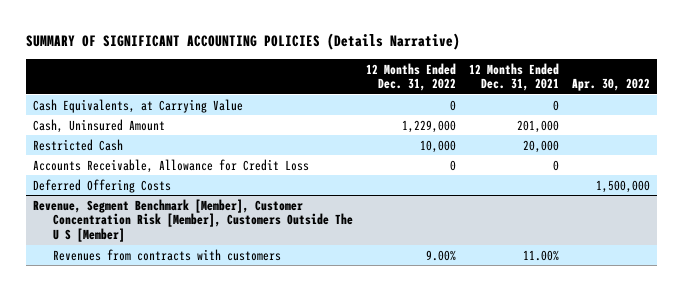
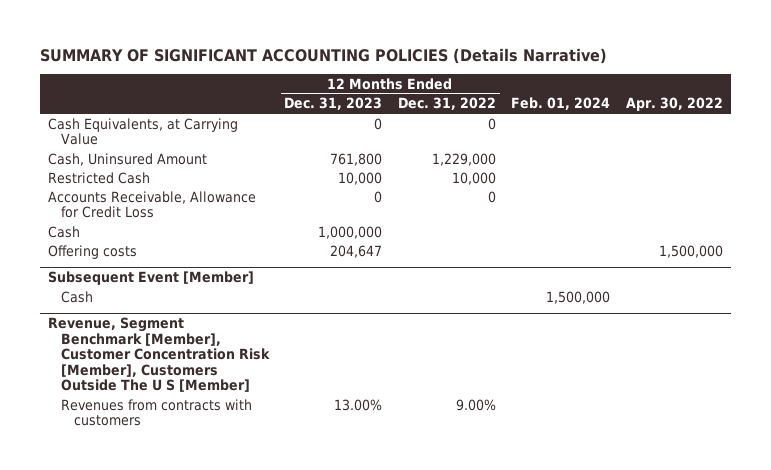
- | 12 Months Ended Dec. 31, 2022 | 12 Months Ended Dec. 31, 2021 | Apr. 30, 2022
+ | 12 Months Ended Dec. 31, 2023 | 12 Months Ended Dec. 31, 2022 | Feb. 01, 2024 | Apr. 30, 2022
- Deferred Offering Costs | | | 1,500,000
+ Cash | 1,000,000 | | |
+ Offering costs | 204,647 | | | 1,500,000
+ Subsequent Event [Member]
+ Cash | | | 1,500,000 |

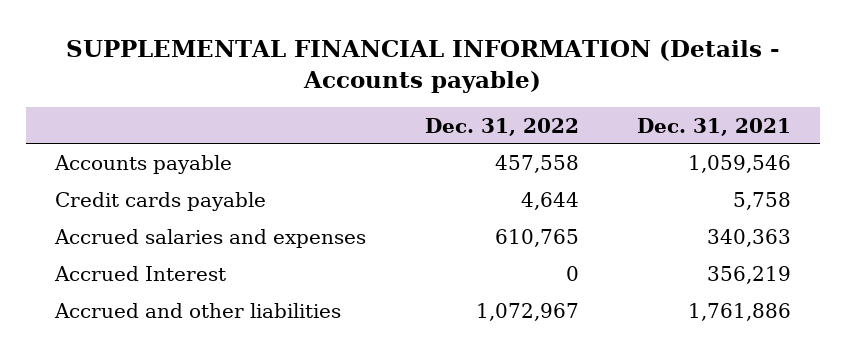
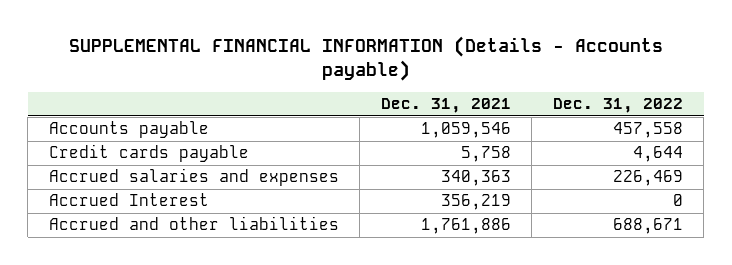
- | Dec. 31, 2022 | Dec. 31, 2021
+ | Dec. 31, 2021 | Dec. 31, 2022
- Accrued salaries and expenses | 610,765 | 340,363
+ Accrued salaries and expenses | 340,363 | 226,469
- Accrued and other liabilities | 1,072,967 | 1,761,886
+ Accrued and other liabilities | 1,761,886 | 688,671

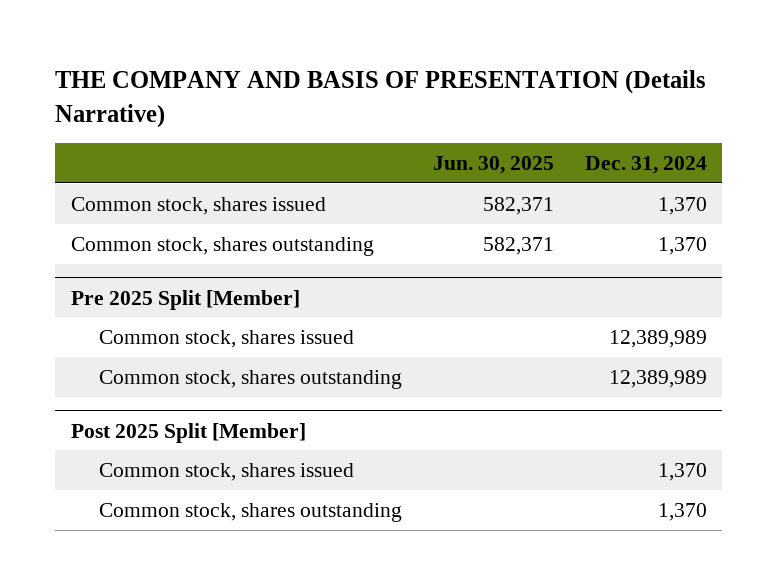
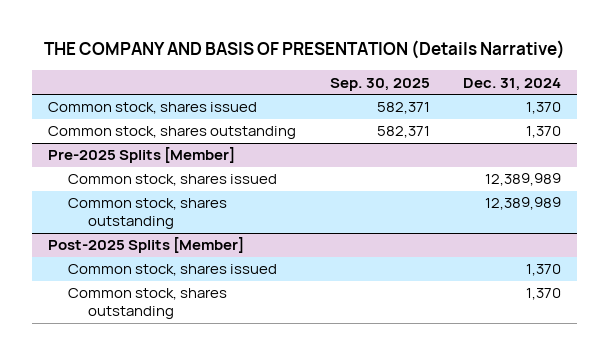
- | Jun. 30, 2025 | Dec. 31, 2024
+ | Sep. 30, 2025 | Dec. 31, 2024
- Pre 2025 Split [Member]
+ Pre-2025 Splits [Member]
- Post 2025 Split [Member]
+ Post-2025 Splits [Member]

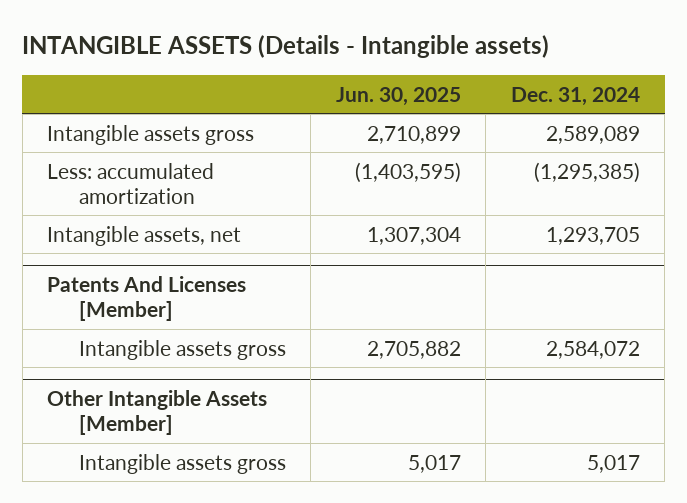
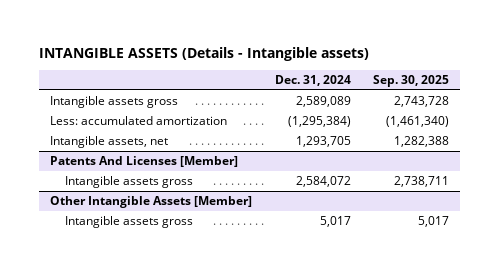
- | Jun. 30, 2025 | Dec. 31, 2024
+ | Dec. 31, 2024 | Sep. 30, 2025
- Less: accumulated amortization | (1,403,595) | (1,295,385)
+ Less: accumulated amortization | (1,295,384) | (1,461,340)

